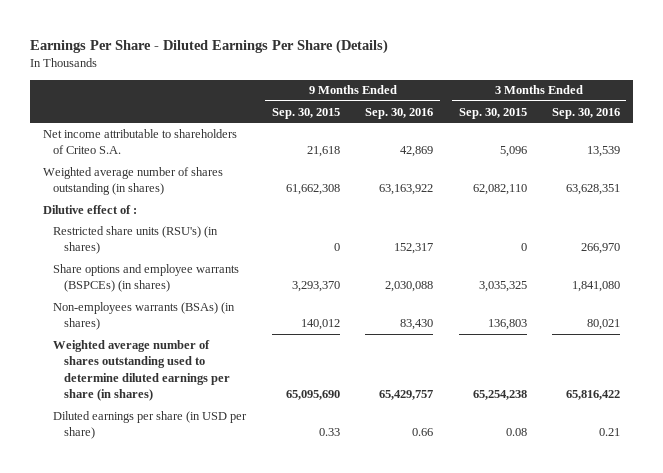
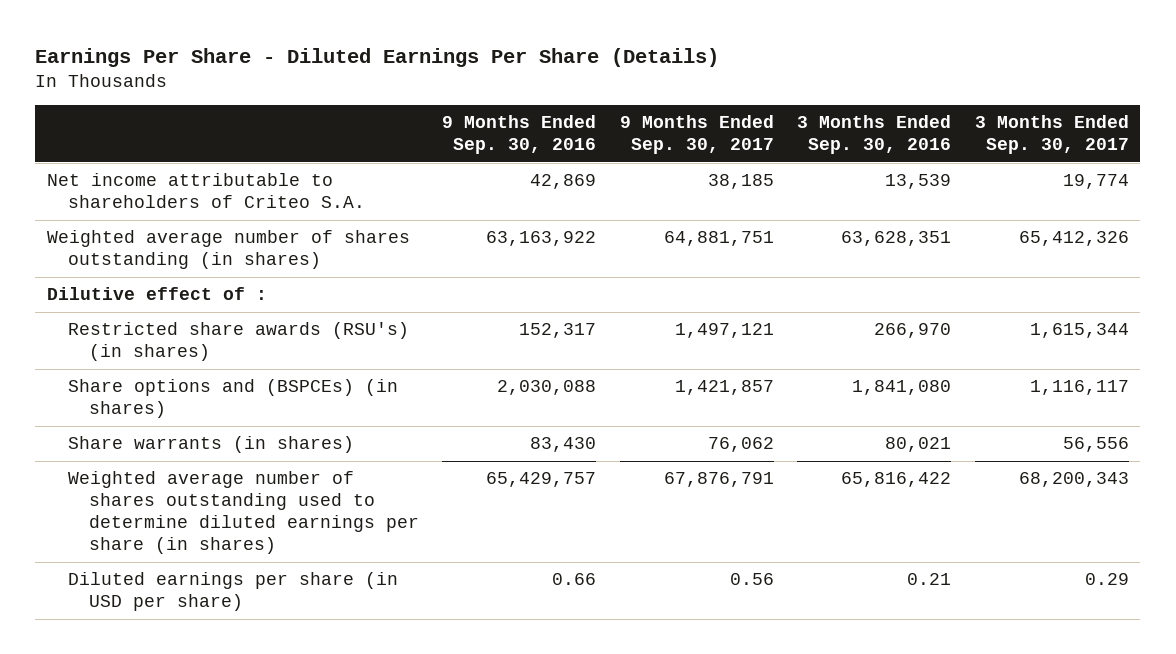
- | 9 Months Ended Sep. 30, 2015 | 9 Months Ended Sep. 30, 2016 | 3 Months Ended Sep. 30, 2015 | 3 Months Ended Sep. 30, 2016
+ | 9 Months Ended Sep. 30, 2016 | 9 Months Ended Sep. 30, 2017 | 3 Months Ended Sep. 30, 2016 | 3 Months Ended Sep. 30, 2017
- Restricted share units (RSU's) (in shares) | 0 | 152,317 | 0 | 266,970
- Share options and employee warrants (BSPCEs) (in shares) | 3,293,370 | 2,030,088 | 3,035,325 | 1,841,080
- Non-employees warrants (BSAs) (in shares) | 140,012 | 83,430 | 136,803 | 80,021
+ Restricted share awards (RSU's) (in shares) | 152,317 | 1,497,121 | 266,970 | 1,615,344
+ Share options and (BSPCEs) (in shares) | 2,030,088 | 1,421,857 | 1,841,080 | 1,116,117
+ Share warrants (in shares) | 83,430 | 76,062 | 80,021 | 56,556

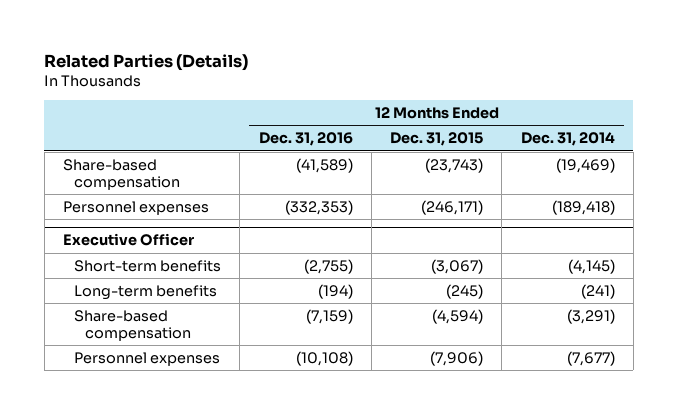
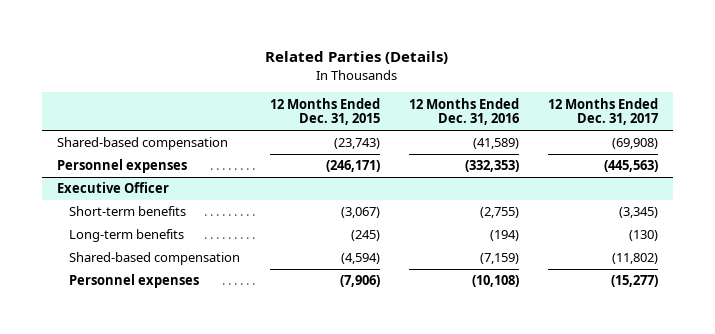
- | 12 Months Ended Dec. 31, 2016 | 12 Months Ended Dec. 31, 2015 | 12 Months Ended Dec. 31, 2014
+ | 12 Months Ended Dec. 31, 2015 | 12 Months Ended Dec. 31, 2016 | 12 Months Ended Dec. 31, 2017
- Share-based compensation | (41,589) | (23,743) | (19,469)
+ Shared-based compensation | (23,743) | (41,589) | (69,908)
@ Executive Officer
- Share-based compensation | (7,159) | (4,594) | (3,291)
+ Shared-based compensation | (4,594) | (7,159) | (11,802)

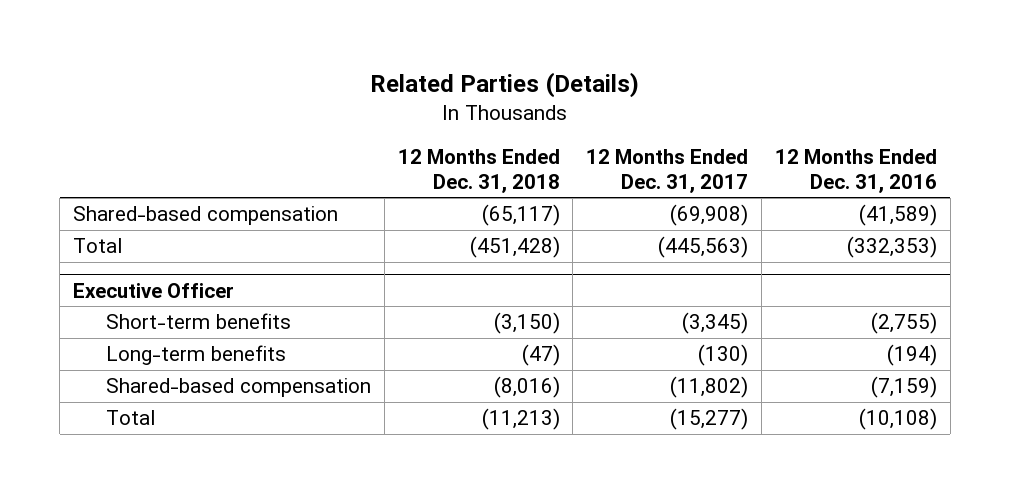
- | 12 Months Ended Dec. 31, 2015 | 12 Months Ended Dec. 31, 2016 | 12 Months Ended Dec. 31, 2017
+ | 12 Months Ended Dec. 31, 2018 | 12 Months Ended Dec. 31, 2017 | 12 Months Ended Dec. 31, 2016
- Personnel expenses | (246,171) | (332,353) | (445,563)
+ Total | (451,428) | (445,563) | (332,353)
@ Executive Officer
- Personnel expenses | (7,906) | (10,108) | (15,277)
+ Total | (11,213) | (15,277) | (10,108)

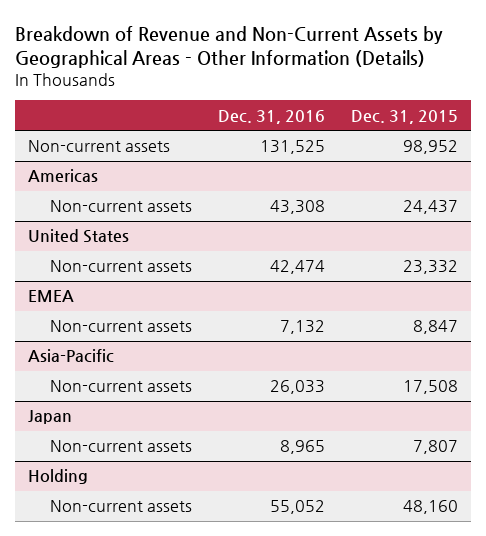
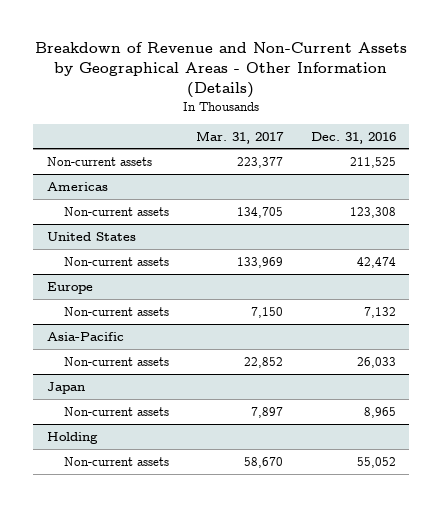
- | Dec. 31, 2016 | Dec. 31, 2015
+ | Mar. 31, 2017 | Dec. 31, 2016
- Non-current assets | 131,525 | 98,952
+ Non-current assets | 223,377 | 211,525
@ Americas
- Non-current assets | 43,308 | 24,437
+ Non-current assets | 134,705 | 123,308
- EMEA
+ Europe

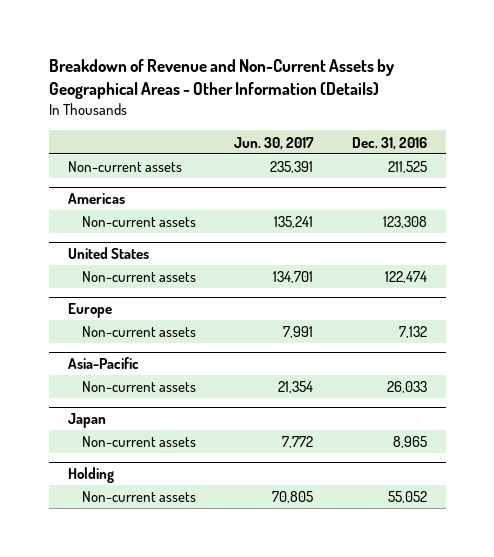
- | Mar. 31, 2017 | Dec. 31, 2016
+ | Jun. 30, 2017 | Dec. 31, 2016
@ United States
- Non-current assets | 133,969 | 42,474
+ Non-current assets | 134,701 | 122,474

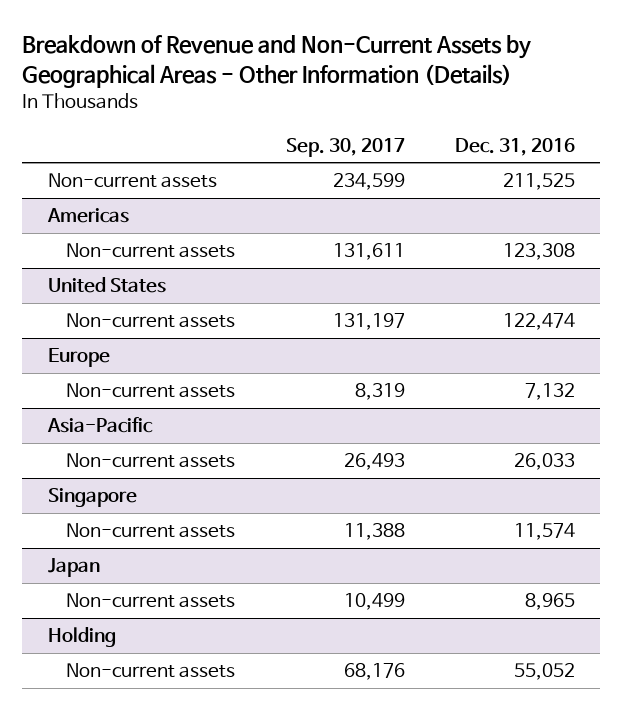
- | Jun. 30, 2017 | Dec. 31, 2016
+ | Sep. 30, 2017 | Dec. 31, 2016
+ Singapore
+ Non-current assets | 11,388 | 11,574

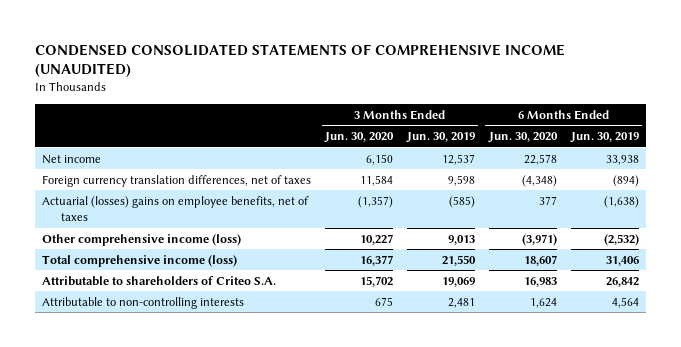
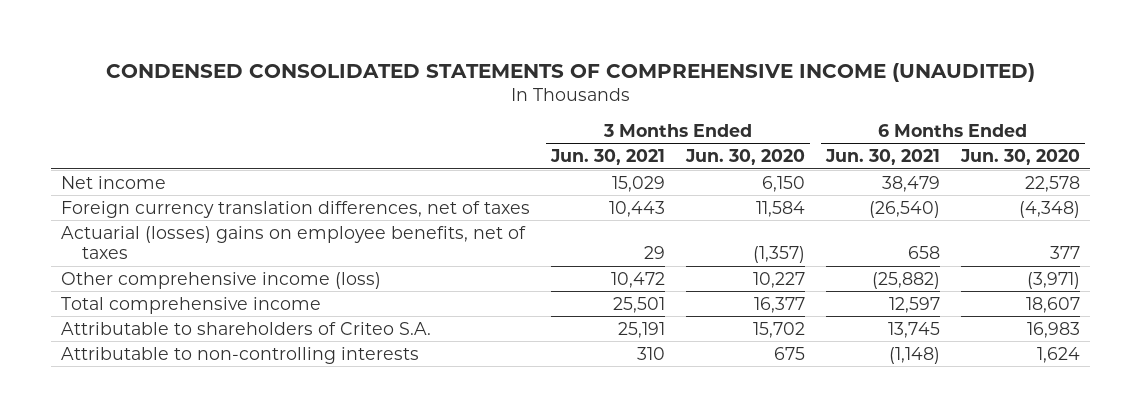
- | 3 Months Ended Jun. 30, 2020 | 3 Months Ended Jun. 30, 2019 | 6 Months Ended Jun. 30, 2020 | 6 Months Ended Jun. 30, 2019
+ | 3 Months Ended Jun. 30, 2021 | 3 Months Ended Jun. 30, 2020 | 6 Months Ended Jun. 30, 2021 | 6 Months Ended Jun. 30, 2020
- Total comprehensive income (loss) | 16,377 | 21,550 | 18,607 | 31,406
+ Total comprehensive income | 25,501 | 16,377 | 12,597 | 18,607

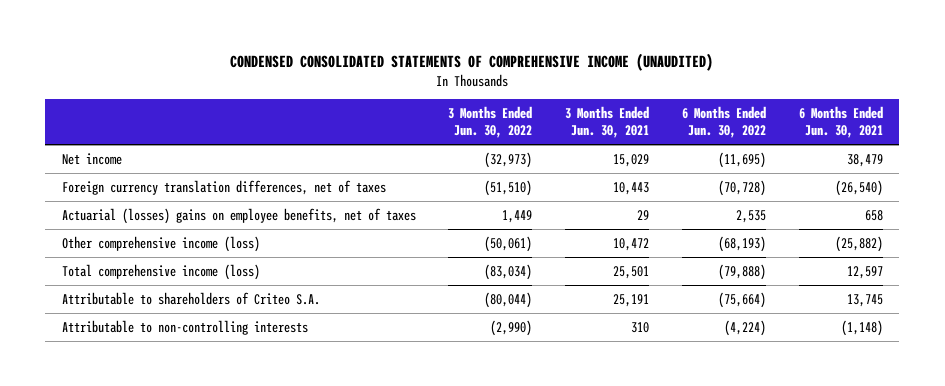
- | 3 Months Ended Jun. 30, 2021 | 3 Months Ended Jun. 30, 2020 | 6 Months Ended Jun. 30, 2021 | 6 Months Ended Jun. 30, 2020
+ | 3 Months Ended Jun. 30, 2022 | 3 Months Ended Jun. 30, 2021 | 6 Months Ended Jun. 30, 2022 | 6 Months Ended Jun. 30, 2021
- Total comprehensive income | 25,501 | 16,377 | 12,597 | 18,607
+ Total comprehensive income (loss) | (83,034) | 25,501 | (79,888) | 12,597

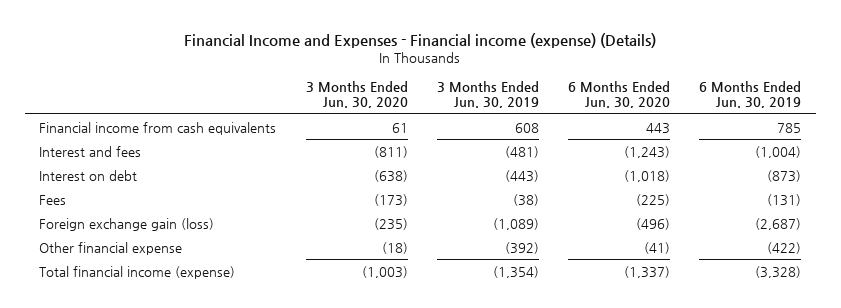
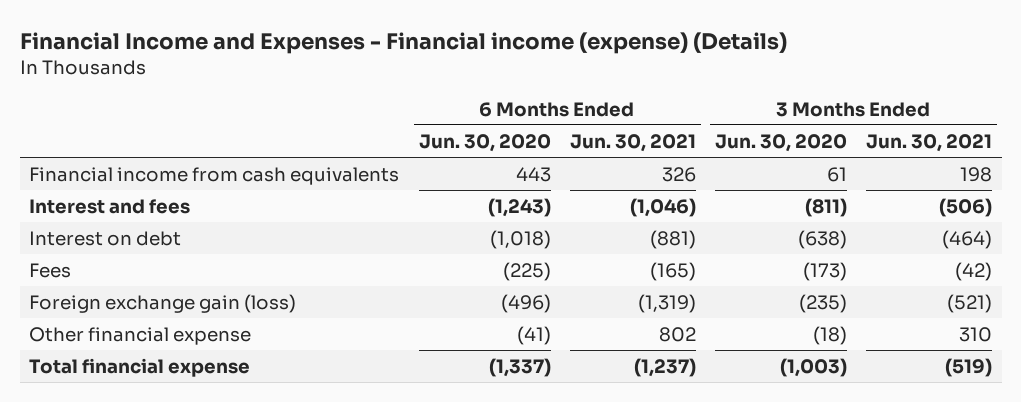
- | 3 Months Ended Jun. 30, 2020 | 3 Months Ended Jun. 30, 2019 | 6 Months Ended Jun. 30, 2020 | 6 Months Ended Jun. 30, 2019
+ | 6 Months Ended Jun. 30, 2020 | 6 Months Ended Jun. 30, 2021 | 3 Months Ended Jun. 30, 2020 | 3 Months Ended Jun. 30, 2021
- Total financial income (expense) | (1,003) | (1,354) | (1,337) | (3,328)
+ Total financial expense | (1,337) | (1,237) | (1,003) | (519)

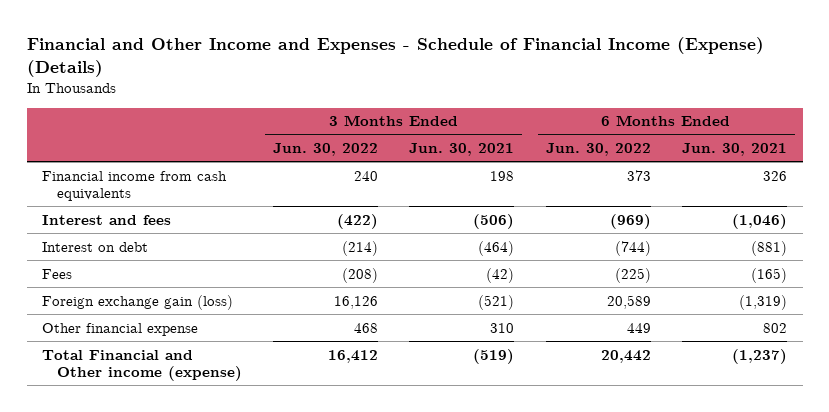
- Financial Income and Expenses - Financial income (expense) (Details)
+ Financial and Other Income and Expenses - Schedule of Financial Income (Expense) (Details)
- | 6 Months Ended Jun. 30, 2020 | 6 Months Ended Jun. 30, 2021 | 3 Months Ended Jun. 30, 2020 | 3 Months Ended Jun. 30, 2021
+ | 3 Months Ended Jun. 30, 2022 | 3 Months Ended Jun. 30, 2021 | 6 Months Ended Jun. 30, 2022 | 6 Months Ended Jun. 30, 2021
- Total financial expense | (1,337) | (1,237) | (1,003) | (519)
+ Total Financial and Other income (expense) | 16,412 | (519) | 20,442 | (1,237)

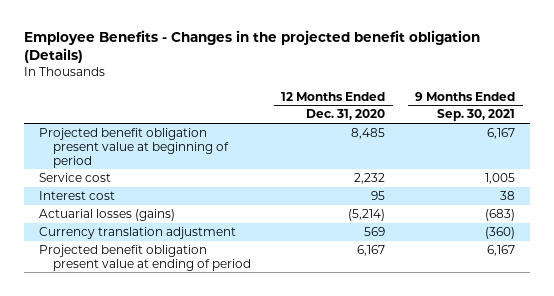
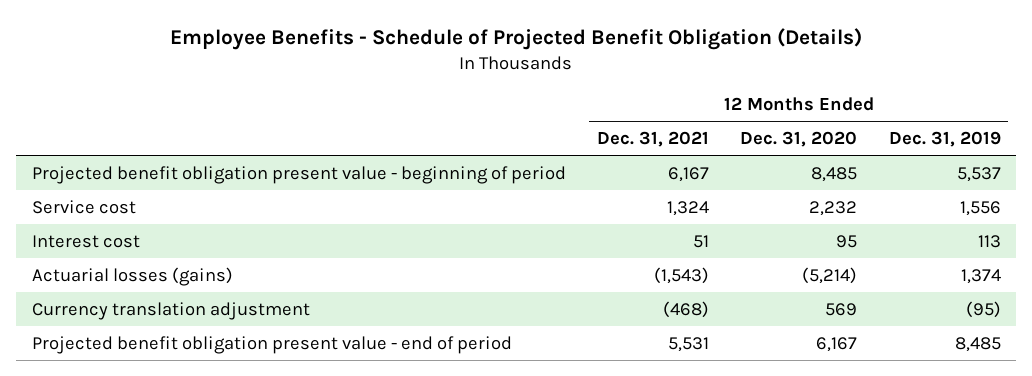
- Employee Benefits - Changes in the projected benefit obligation (Details)
+ Employee Benefits - Schedule of Projected Benefit Obligation (Details)
- | 12 Months Ended Dec. 31, 2020 | 9 Months Ended Sep. 30, 2021
+ | 12 Months Ended Dec. 31, 2021 | 12 Months Ended Dec. 31, 2020 | 12 Months Ended Dec. 31, 2019
- Projected benefit obligation present value at beginning of period | 8,485 | 6,167
+ Projected benefit obligation present value - beginning of period | 6,167 | 8,485 | 5,537
- Projected benefit obligation present value at ending of period | 6,167 | 6,167
+ Projected benefit obligation present value - end of period | 5,531 | 6,167 | 8,485

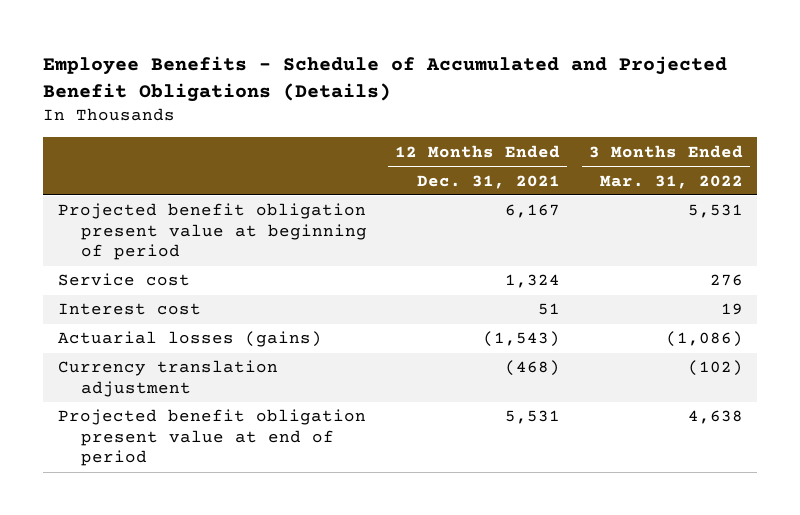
- Employee Benefits - Schedule of Projected Benefit Obligation (Details)
+ Employee Benefits - Schedule of Accumulated and Projected Benefit Obligations (Details)
- | 12 Months Ended Dec. 31, 2021 | 12 Months Ended Dec. 31, 2020 | 12 Months Ended Dec. 31, 2019
+ | 12 Months Ended Dec. 31, 2021 | 3 Months Ended Mar. 31, 2022
- Projected benefit obligation present value - beginning of period | 6,167 | 8,485 | 5,537
+ Projected benefit obligation present value at beginning of period | 6,167 | 5,531
- Projected benefit obligation present value - end of period | 5,531 | 6,167 | 8,485
+ Projected benefit obligation present value at end of period | 5,531 | 4,638

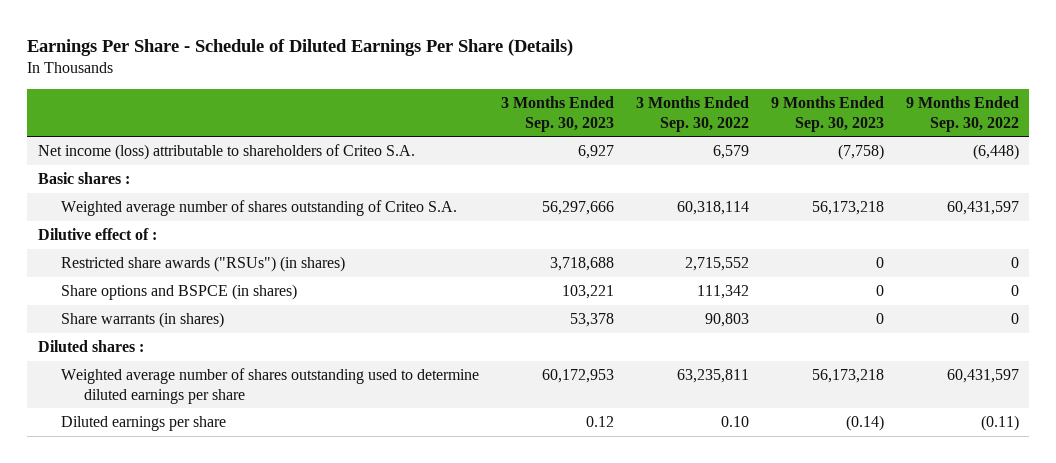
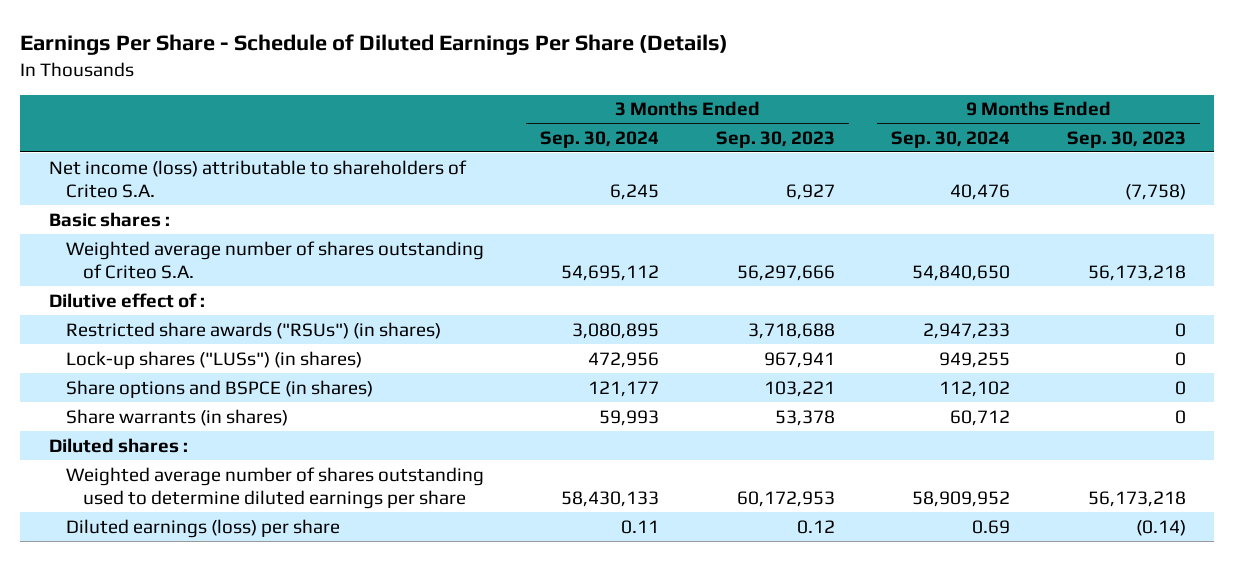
- | 3 Months Ended Sep. 30, 2023 | 3 Months Ended Sep. 30, 2022 | 9 Months Ended Sep. 30, 2023 | 9 Months Ended Sep. 30, 2022
+ | 3 Months Ended Sep. 30, 2024 | 3 Months Ended Sep. 30, 2023 | 9 Months Ended Sep. 30, 2024 | 9 Months Ended Sep. 30, 2023
+ Lock-up shares ("LUSs") (in shares) | 472,956 | 967,941 | 949,255 | 0
- Diluted earnings per share | 0.12 | 0.10 | (0.14) | (0.11)
+ Diluted earnings (loss) per share | 0.11 | 0.12 | 0.69 | (0.14)

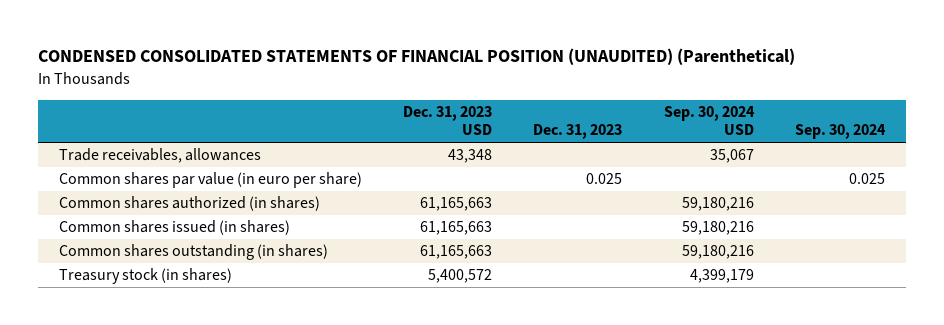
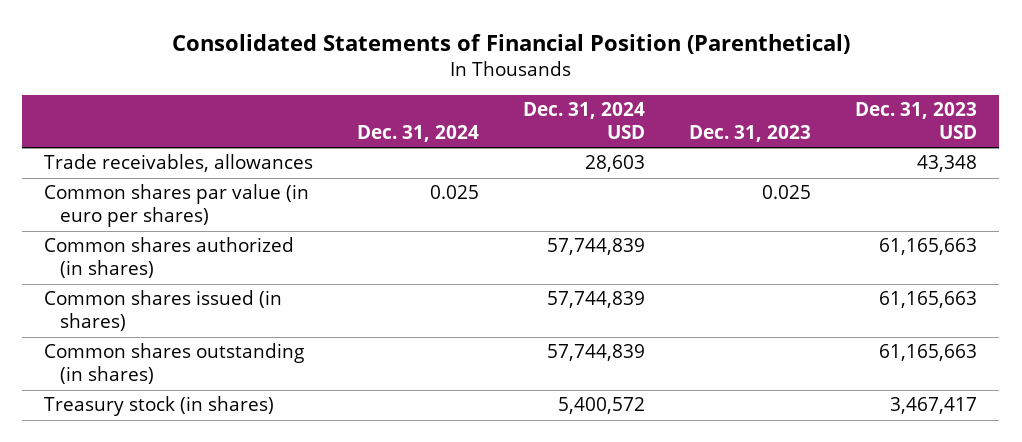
- CONDENSED CONSOLIDATED STATEMENTS OF FINANCIAL POSITION (UNAUDITED) (Parenthetical)
+ Consolidated Statements of Financial Position (Parenthetical)
- | Dec. 31, 2023 USD | Dec. 31, 2023 | Sep. 30, 2024 USD | Sep. 30, 2024
+ | Dec. 31, 2024 | Dec. 31, 2024 USD | Dec. 31, 2023 | Dec. 31, 2023 USD
- Common shares par value (in euro per share) | | 0.025 | | 0.025
+ Common shares par value (in euro per shares) | 0.025 | | 0.025 |
- Treasury stock (in shares) | 5,400,572 | | 4,399,179 |
+ Treasury stock (in shares) | | 5,400,572 | | 3,467,417

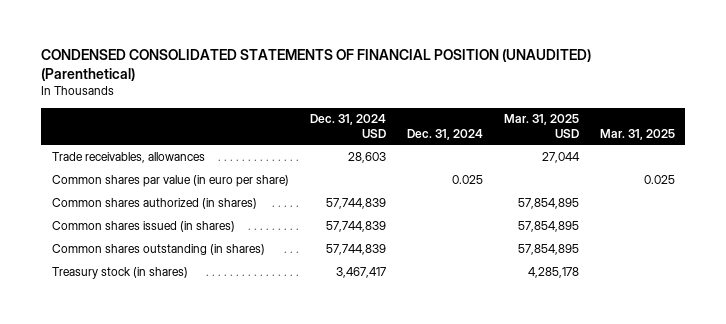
- Consolidated Statements of Financial Position (Parenthetical)
+ CONDENSED CONSOLIDATED STATEMENTS OF FINANCIAL POSITION (UNAUDITED) (Parenthetical)
- | Dec. 31, 2024 | Dec. 31, 2024 USD | Dec. 31, 2023 | Dec. 31, 2023 USD
+ | Dec. 31, 2024 USD | Dec. 31, 2024 | Mar. 31, 2025 USD | Mar. 31, 2025
- Common shares par value (in euro per shares) | 0.025 | | 0.025 |
+ Common shares par value (in euro per share) | | 0.025 | | 0.025
- Treasury stock (in shares) | | 5,400,572 | | 3,467,417
+ Treasury stock (in shares) | 3,467,417 | | 4,285,178 |

